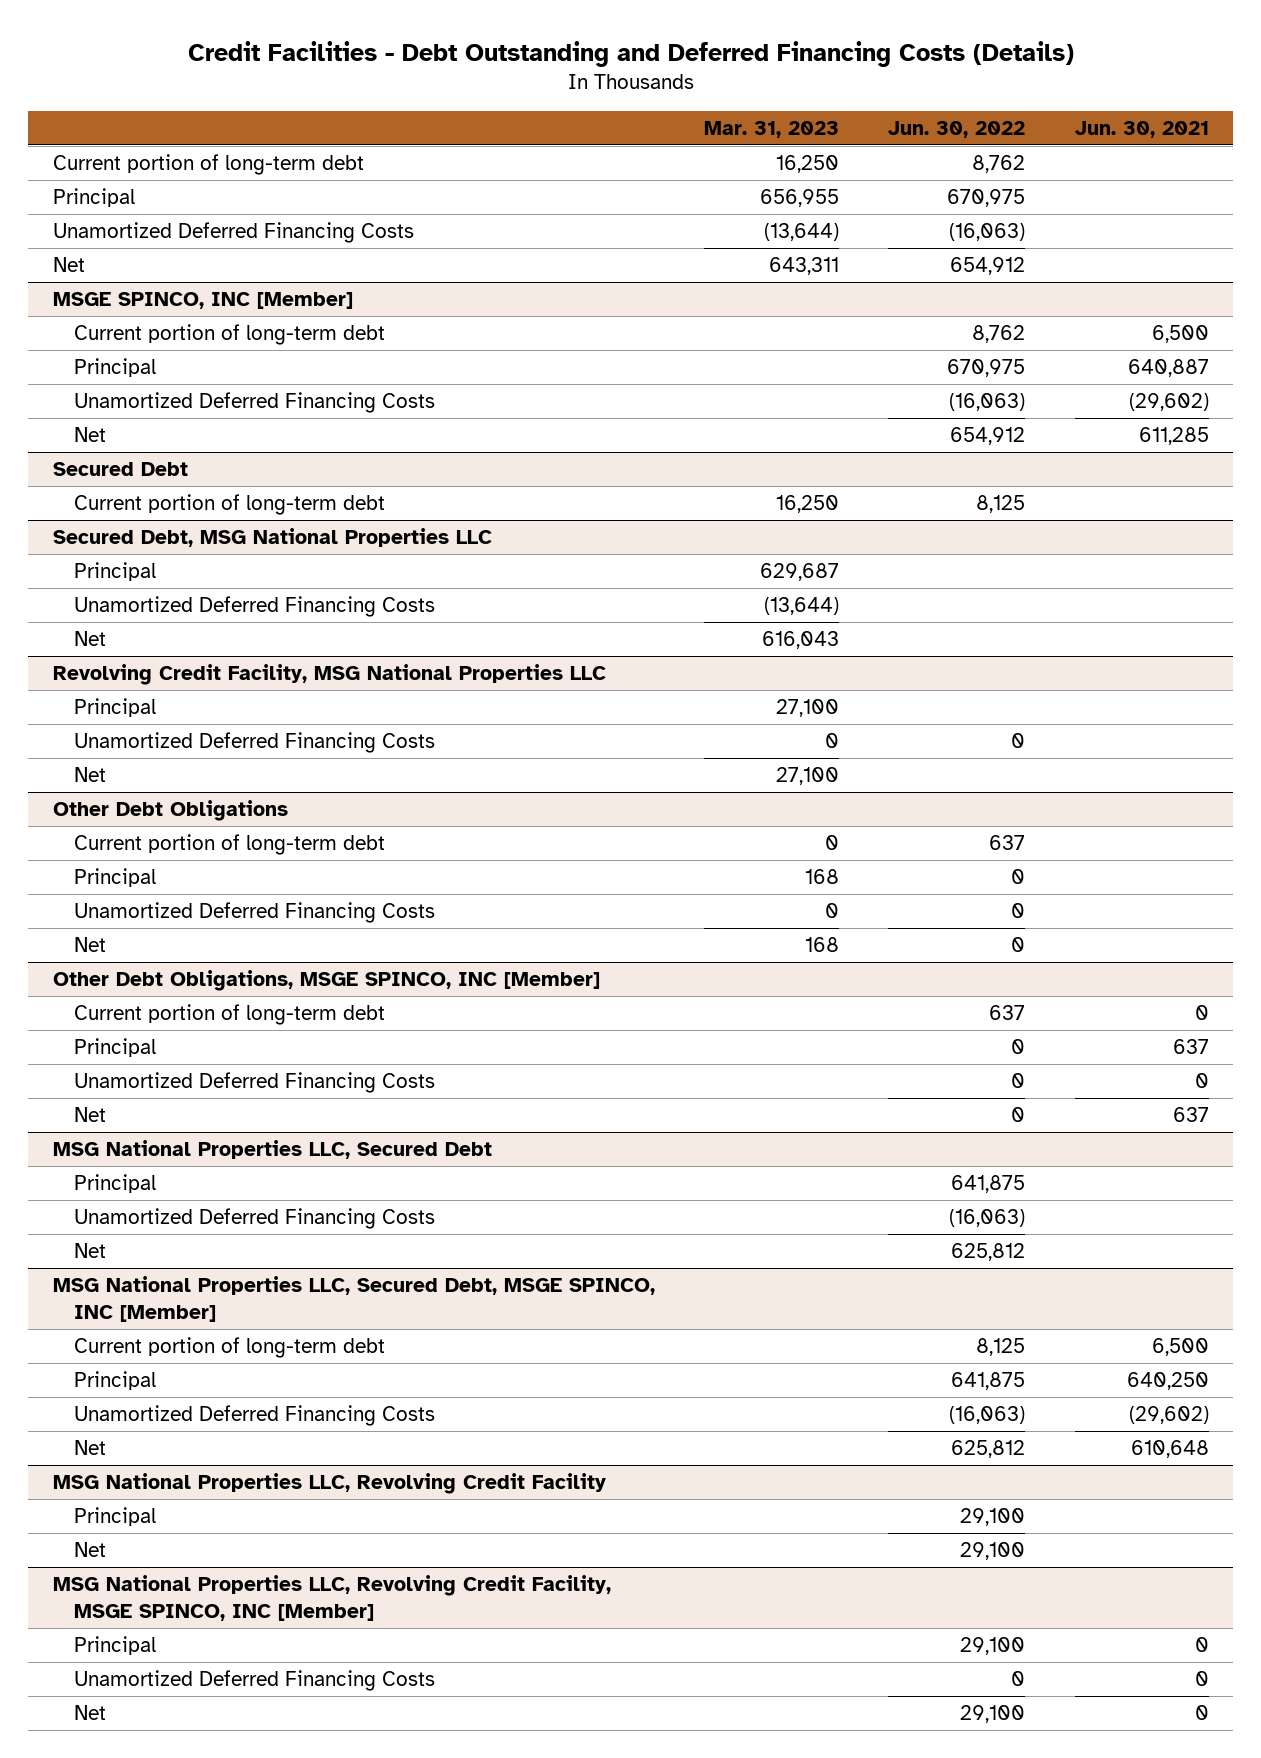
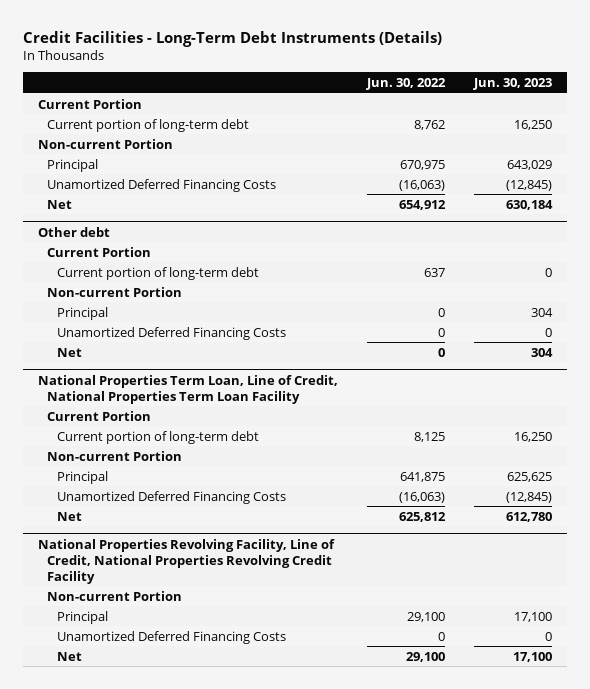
- Credit Facilities - Debt Outstanding and Deferred Financing Costs (Details)
+ Credit Facilities - Long-Term Debt Instruments (Details)
- | Mar. 31, 2023 | Jun. 30, 2022 | Jun. 30, 2021
+ | Jun. 30, 2022 | Jun. 30, 2023
- Current portion of long-term debt | 16,250 | 8,762 |
- Principal | 656,955 | 670,975 |
- Unamortized Deferred Financing Costs | (13,644) | (16,063) |
- Net | 643,311 | 654,912 |
- MSGE SPINCO, INC [Member]
+ Current Portion
+ Non-current Portion
- Secured Debt
- Current portion of long-term debt | 16,250 | 8,125 |
- Secured Debt, MSG National Properties LLC
- Principal | 629,687 | |
- Unamortized Deferred Financing Costs | (13,644) | |
- Net | 616,043 | |
- Revolving Credit Facility, MSG National Properties LLC
- Principal | 27,100 | |
- Unamortized Deferred Financing Costs | 0 | 0 |
- Net | 27,100 | |
- Other Debt Obligations
- Current portion of long-term debt | 0 | 637 |
- Principal | 168 | 0 |
- Unamortized Deferred Financing Costs | 0 | 0 |
- Net | 168 | 0 |
- Other Debt Obligations, MSGE SPINCO, INC [Member]
+ Other debt
+ Current Portion
+ Non-current Portion
- MSG National Properties LLC, Secured Debt
- Principal | | 641,875 |
- Unamortized Deferred Financing Costs | | (16,063) |
- Net | | 625,812 |
- MSG National Properties LLC, Secured Debt, MSGE SPINCO, INC [Member]
+ National Properties Term Loan, Line of Credit, National Properties Term Loan Facility
+ Current Portion
+ Non-current Portion
- MSG National Properties LLC, Revolving Credit Facility
- Principal | | 29,100 |
- Net | | 29,100 |
- MSG National Properties LLC, Revolving Credit Facility, MSGE SPINCO, INC [Member]
+ National Properties Revolving Facility, Line of Credit, National Properties Revolving Credit Facility
+ Non-current Portion

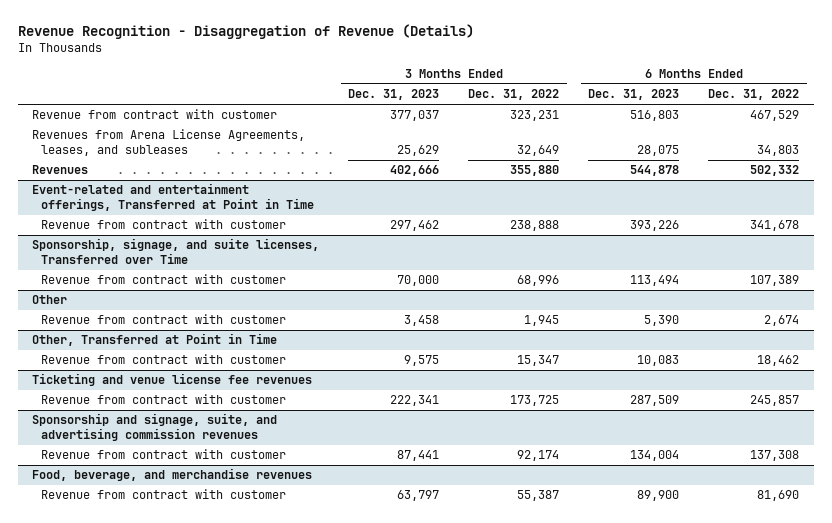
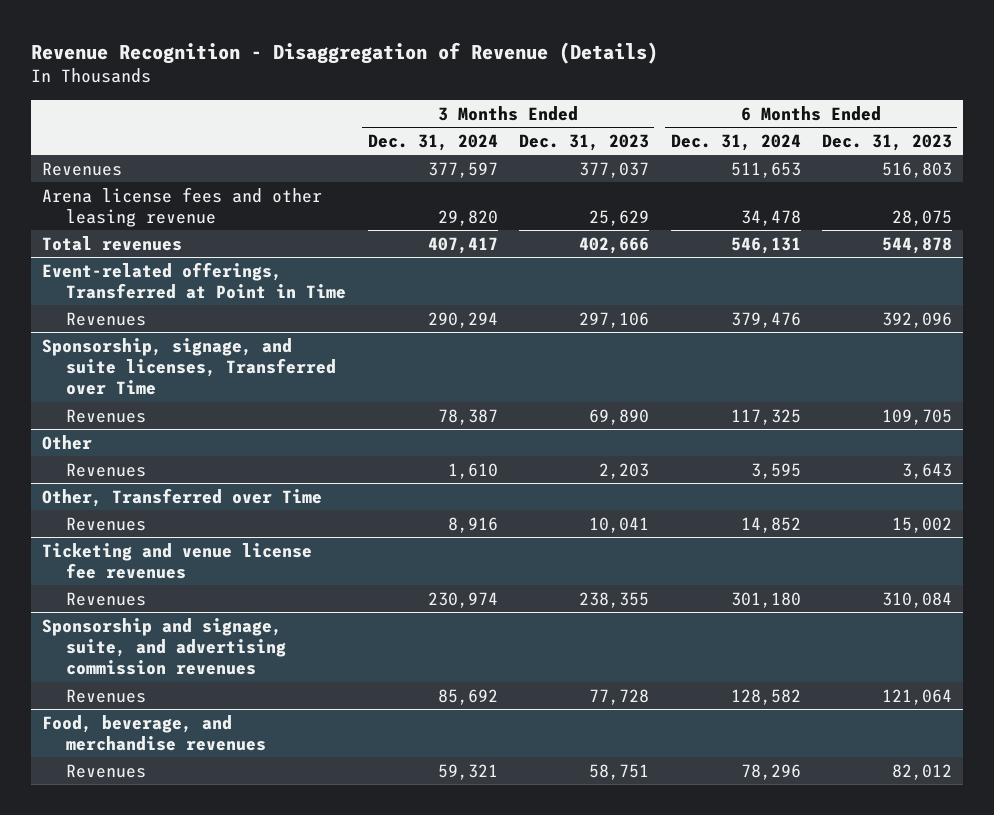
- | 3 Months Ended Dec. 31, 2023 | 3 Months Ended Dec. 31, 2022 | 6 Months Ended Dec. 31, 2023 | 6 Months Ended Dec. 31, 2022
+ | 3 Months Ended Dec. 31, 2024 | 3 Months Ended Dec. 31, 2023 | 6 Months Ended Dec. 31, 2024 | 6 Months Ended Dec. 31, 2023
- Revenue from contract with customer | 377,037 | 323,231 | 516,803 | 467,529
- Revenues from Arena License Agreements, leases, and subleases | 25,629 | 32,649 | 28,075 | 34,803
- Revenues | 402,666 | 355,880 | 544,878 | 502,332
- Event-related and entertainment offerings, Transferred at Point in Time
- Revenue from contract with customer | 297,462 | 238,888 | 393,226 | 341,678
+ Revenues | 377,597 | 377,037 | 511,653 | 516,803
+ Arena license fees and other leasing revenue | 29,820 | 25,629 | 34,478 | 28,075
+ Total revenues | 407,417 | 402,666 | 546,131 | 544,878
+ Event-related offerings, Transferred at Point in Time
+ Revenues | 290,294 | 297,106 | 379,476 | 392,096
@ Sponsorship, signage, and suite licenses, Transferred over Time
- Revenue from contract with customer | 70,000 | 68,996 | 113,494 | 107,389
+ Revenues | 78,387 | 69,890 | 117,325 | 109,705
@ Other
- Revenue from contract with customer | 3,458 | 1,945 | 5,390 | 2,674
- Other, Transferred at Point in Time
- Revenue from contract with customer | 9,575 | 15,347 | 10,083 | 18,462
@ Other
+ Revenues | 1,610 | 2,203 | 3,595 | 3,643
+ Other, Transferred over Time
+ Revenues | 8,916 | 10,041 | 14,852 | 15,002
@ Ticketing and venue license fee revenues
- Revenue from contract with customer | 222,341 | 173,725 | 287,509 | 245,857
+ Revenues | 230,974 | 238,355 | 301,180 | 310,084
@ Sponsorship and signage, suite, and advertising commission revenues
- Revenue from contract with customer | 87,441 | 92,174 | 134,004 | 137,308
+ Revenues | 85,692 | 77,728 | 128,582 | 121,064
@ Food, beverage, and merchandise revenues
- Revenue from contract with customer | 63,797 | 55,387 | 89,900 | 81,690
+ Revenues | 59,321 | 58,751 | 78,296 | 82,012

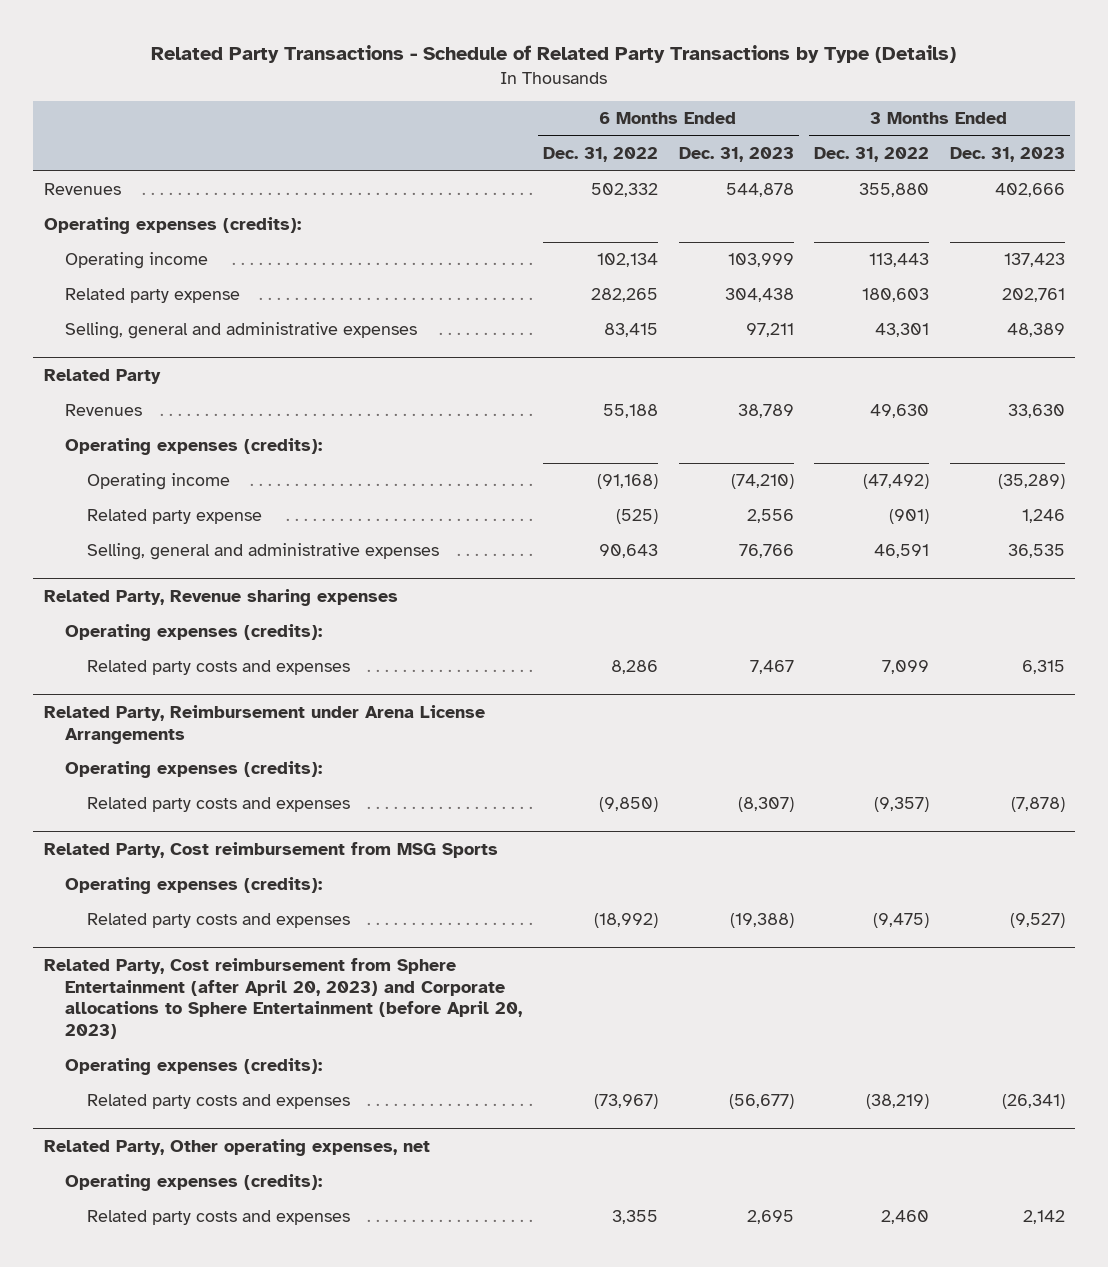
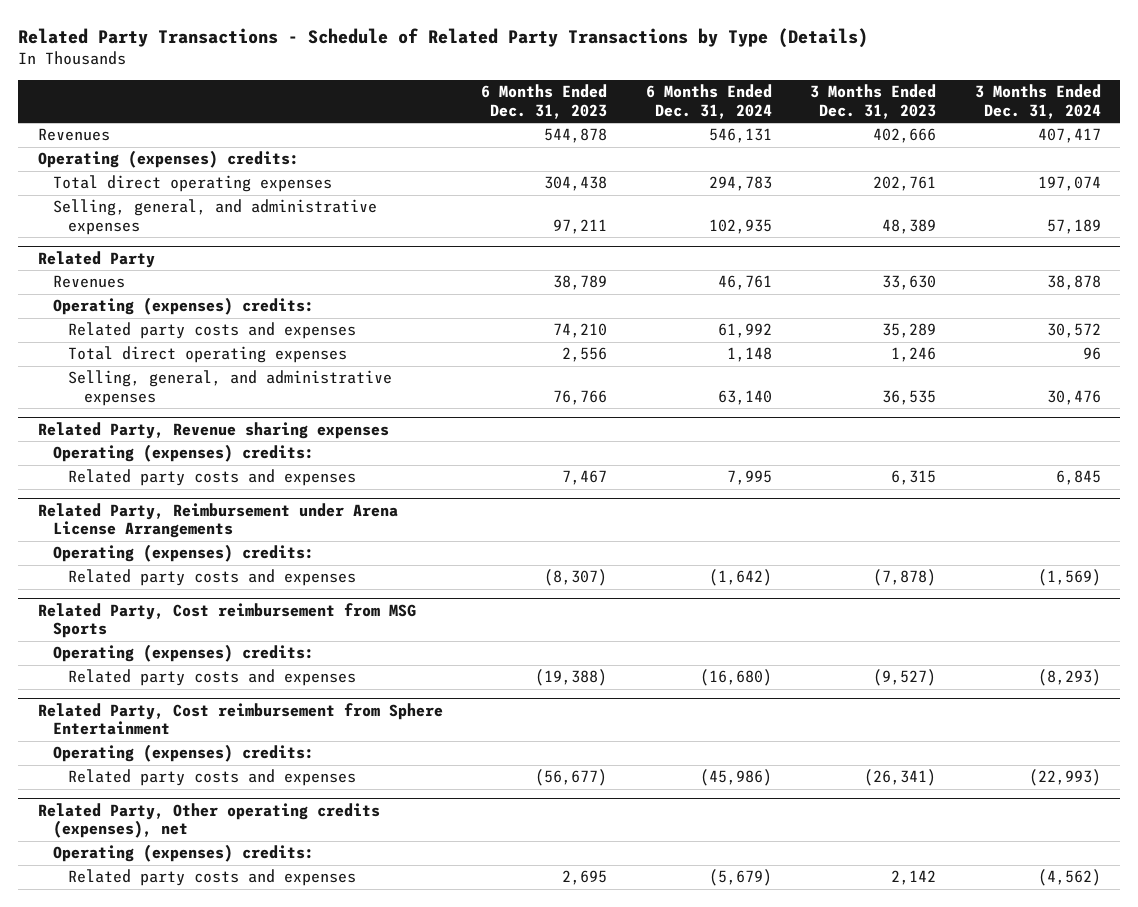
- | 6 Months Ended Dec. 31, 2022 | 6 Months Ended Dec. 31, 2023 | 3 Months Ended Dec. 31, 2022 | 3 Months Ended Dec. 31, 2023
+ | 6 Months Ended Dec. 31, 2023 | 6 Months Ended Dec. 31, 2024 | 3 Months Ended Dec. 31, 2023 | 3 Months Ended Dec. 31, 2024
- Operating expenses (credits):
- Operating income | 102,134 | 103,999 | 113,443 | 137,423
- Related party expense | 282,265 | 304,438 | 180,603 | 202,761
- Selling, general and administrative expenses | 83,415 | 97,211 | 43,301 | 48,389
+ Operating (expenses) credits:
+ Total direct operating expenses | 304,438 | 294,783 | 202,761 | 197,074
+ Selling, general, and administrative expenses | 97,211 | 102,935 | 48,389 | 57,189
@ Related Party
- Operating expenses (credits):
- Operating income | (91,168) | (74,210) | (47,492) | (35,289)
- Related party expense | (525) | 2,556 | (901) | 1,246
- Selling, general and administrative expenses | 90,643 | 76,766 | 46,591 | 36,535
+ Operating (expenses) credits:
+ Related party costs and expenses | 74,210 | 61,992 | 35,289 | 30,572
+ Total direct operating expenses | 2,556 | 1,148 | 1,246 | 96
+ Selling, general, and administrative expenses | 76,766 | 63,140 | 36,535 | 30,476
@ Related Party, Revenue sharing expenses
- Operating expenses (credits):
+ Operating (expenses) credits:
@ Related Party, Reimbursement under Arena License Arrangements
- Operating expenses (credits):
+ Operating (expenses) credits:
@ Related Party, Cost reimbursement from MSG Sports
- Operating expenses (credits):
+ Operating (expenses) credits:
- Related Party, Cost reimbursement from Sphere Entertainment (after April 20, 2023) and Corporate allocations to Sphere Entertainment (before April 20, 2023)
- Operating expenses (credits):
+ Related Party, Cost reimbursement from Sphere Entertainment
+ Operating (expenses) credits:
- Related Party, Other operating expenses, net
- Operating expenses (credits):
+ Related Party, Other operating credits (expenses), net
+ Operating (expenses) credits:

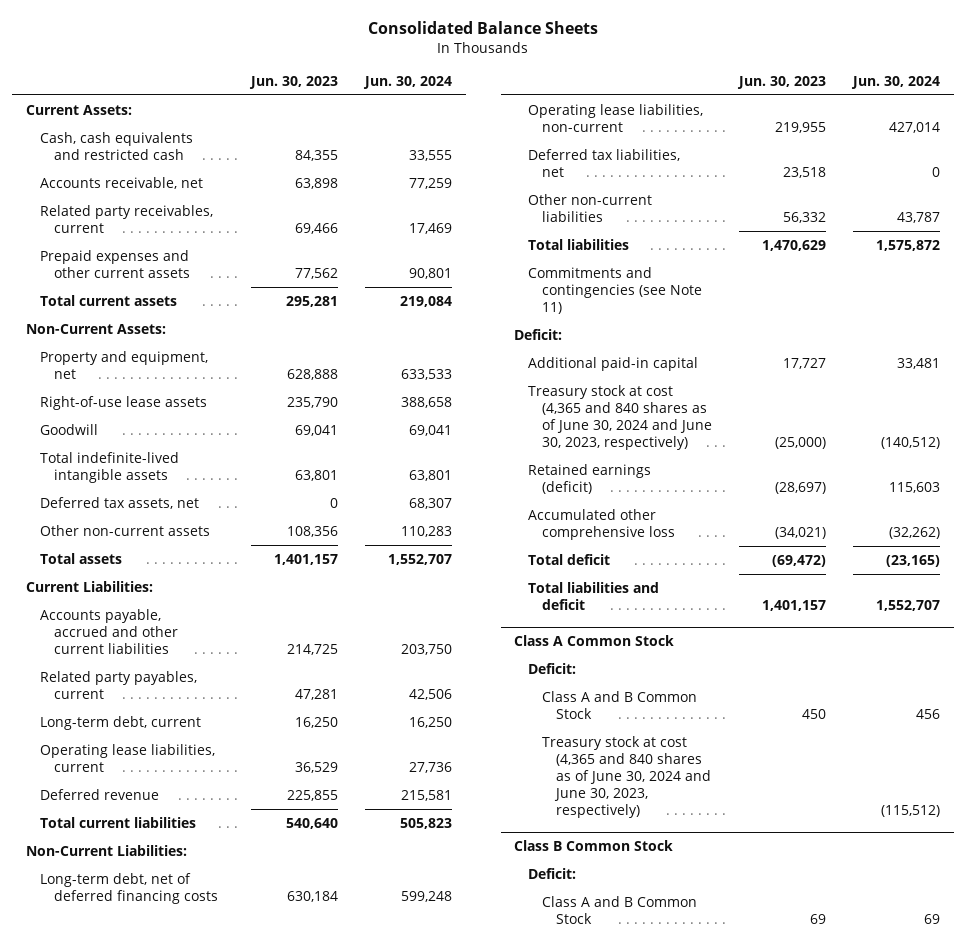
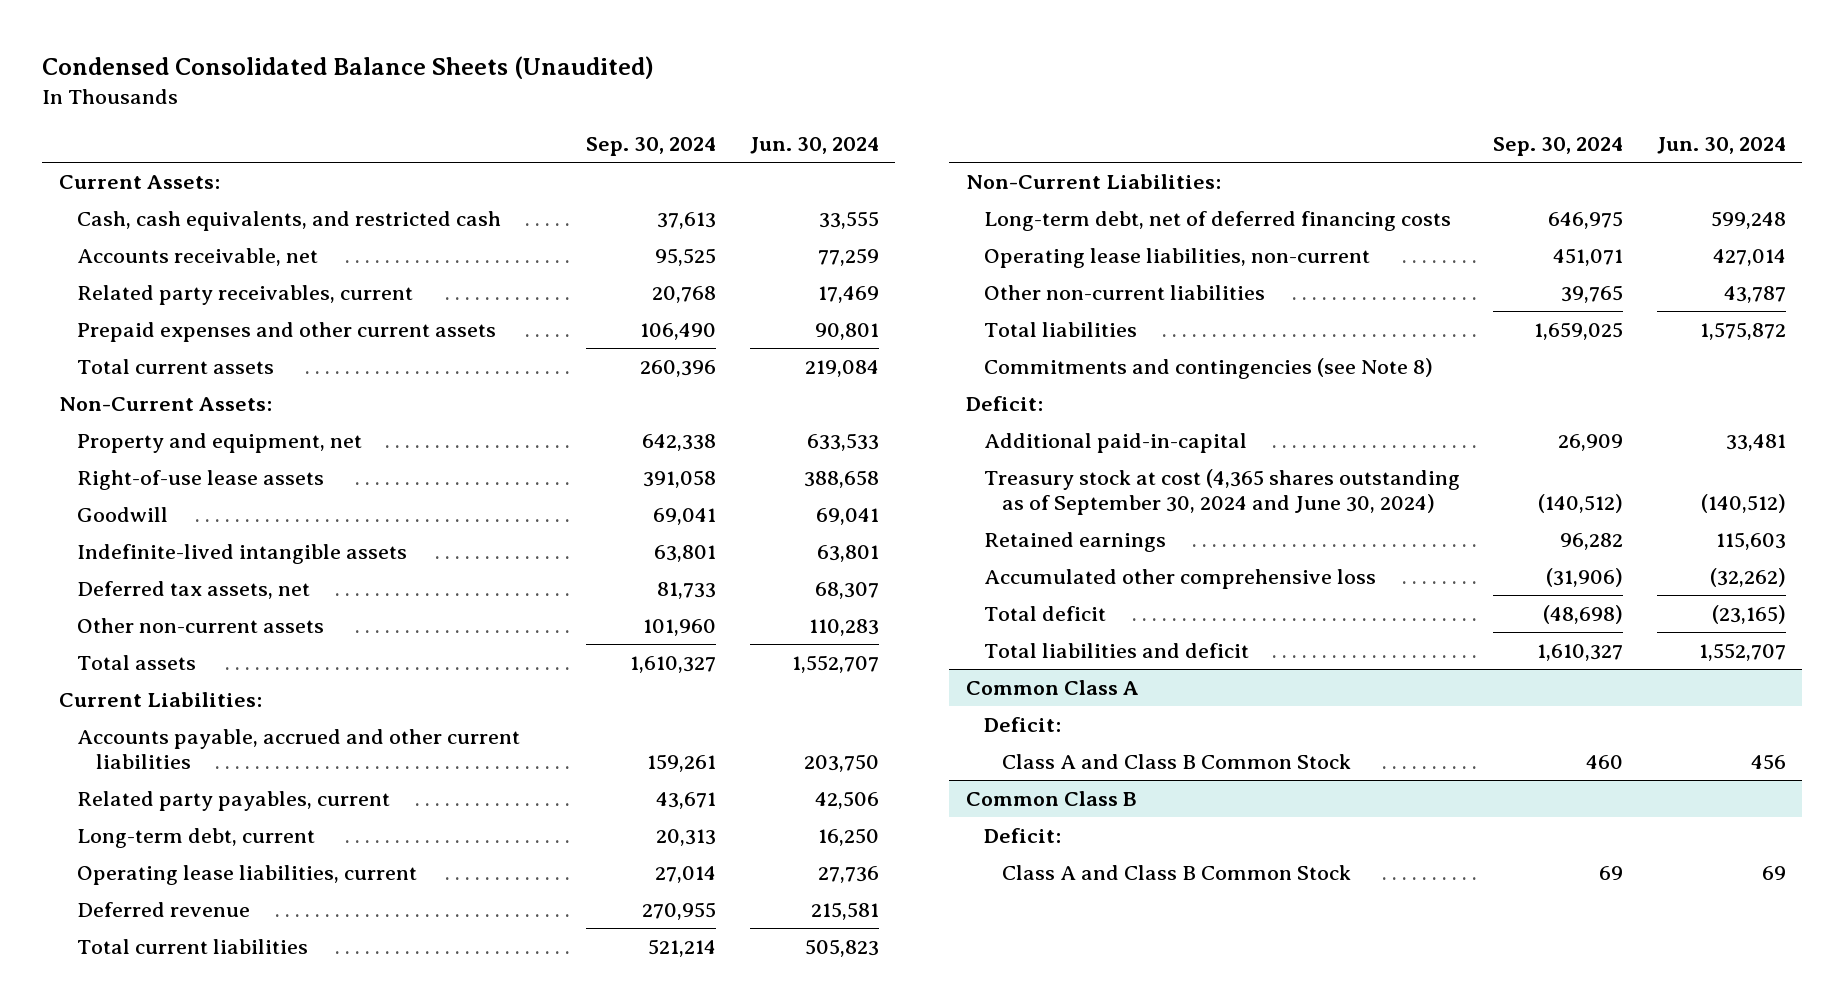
- Consolidated Balance Sheets
+ Condensed Consolidated Balance Sheets (Unaudited)
- | Jun. 30, 2023 | Jun. 30, 2024
+ | Sep. 30, 2024 | Jun. 30, 2024
- Cash, cash equivalents and restricted cash | 84,355 | 33,555
+ Cash, cash equivalents, and restricted cash | 37,613 | 33,555
- Total indefinite-lived intangible assets | 63,801 | 63,801
+ Indefinite-lived intangible assets | 63,801 | 63,801
- Deferred tax liabilities, net | 23,518 | 0
- Commitments and contingencies (see Note 11)
+ Commitments and contingencies (see Note 8)
- Additional paid-in capital | 17,727 | 33,481
- Treasury stock at cost (4,365 and 840 shares as of June 30, 2024 and June 30, 2023, respectively) | (25,000) | (140,512)
- Retained earnings (deficit) | (28,697) | 115,603
+ Additional paid-in-capital | 26,909 | 33,481
+ Treasury stock at cost (4,365 shares outstanding as of September 30, 2024 and June 30, 2024) | (140,512) | (140,512)
+ Retained earnings | 96,282 | 115,603
- Class A Common Stock
+ Common Class A
- Class A and B Common Stock | 450 | 456
- Treasury stock at cost (4,365 and 840 shares as of June 30, 2024 and June 30, 2023, respectively) | | (115,512)
- Class B Common Stock
+ Class A and Class B Common Stock | 460 | 456
+ Common Class B
- Class A and B Common Stock | 69 | 69
+ Class A and Class B Common Stock | 69 | 69

